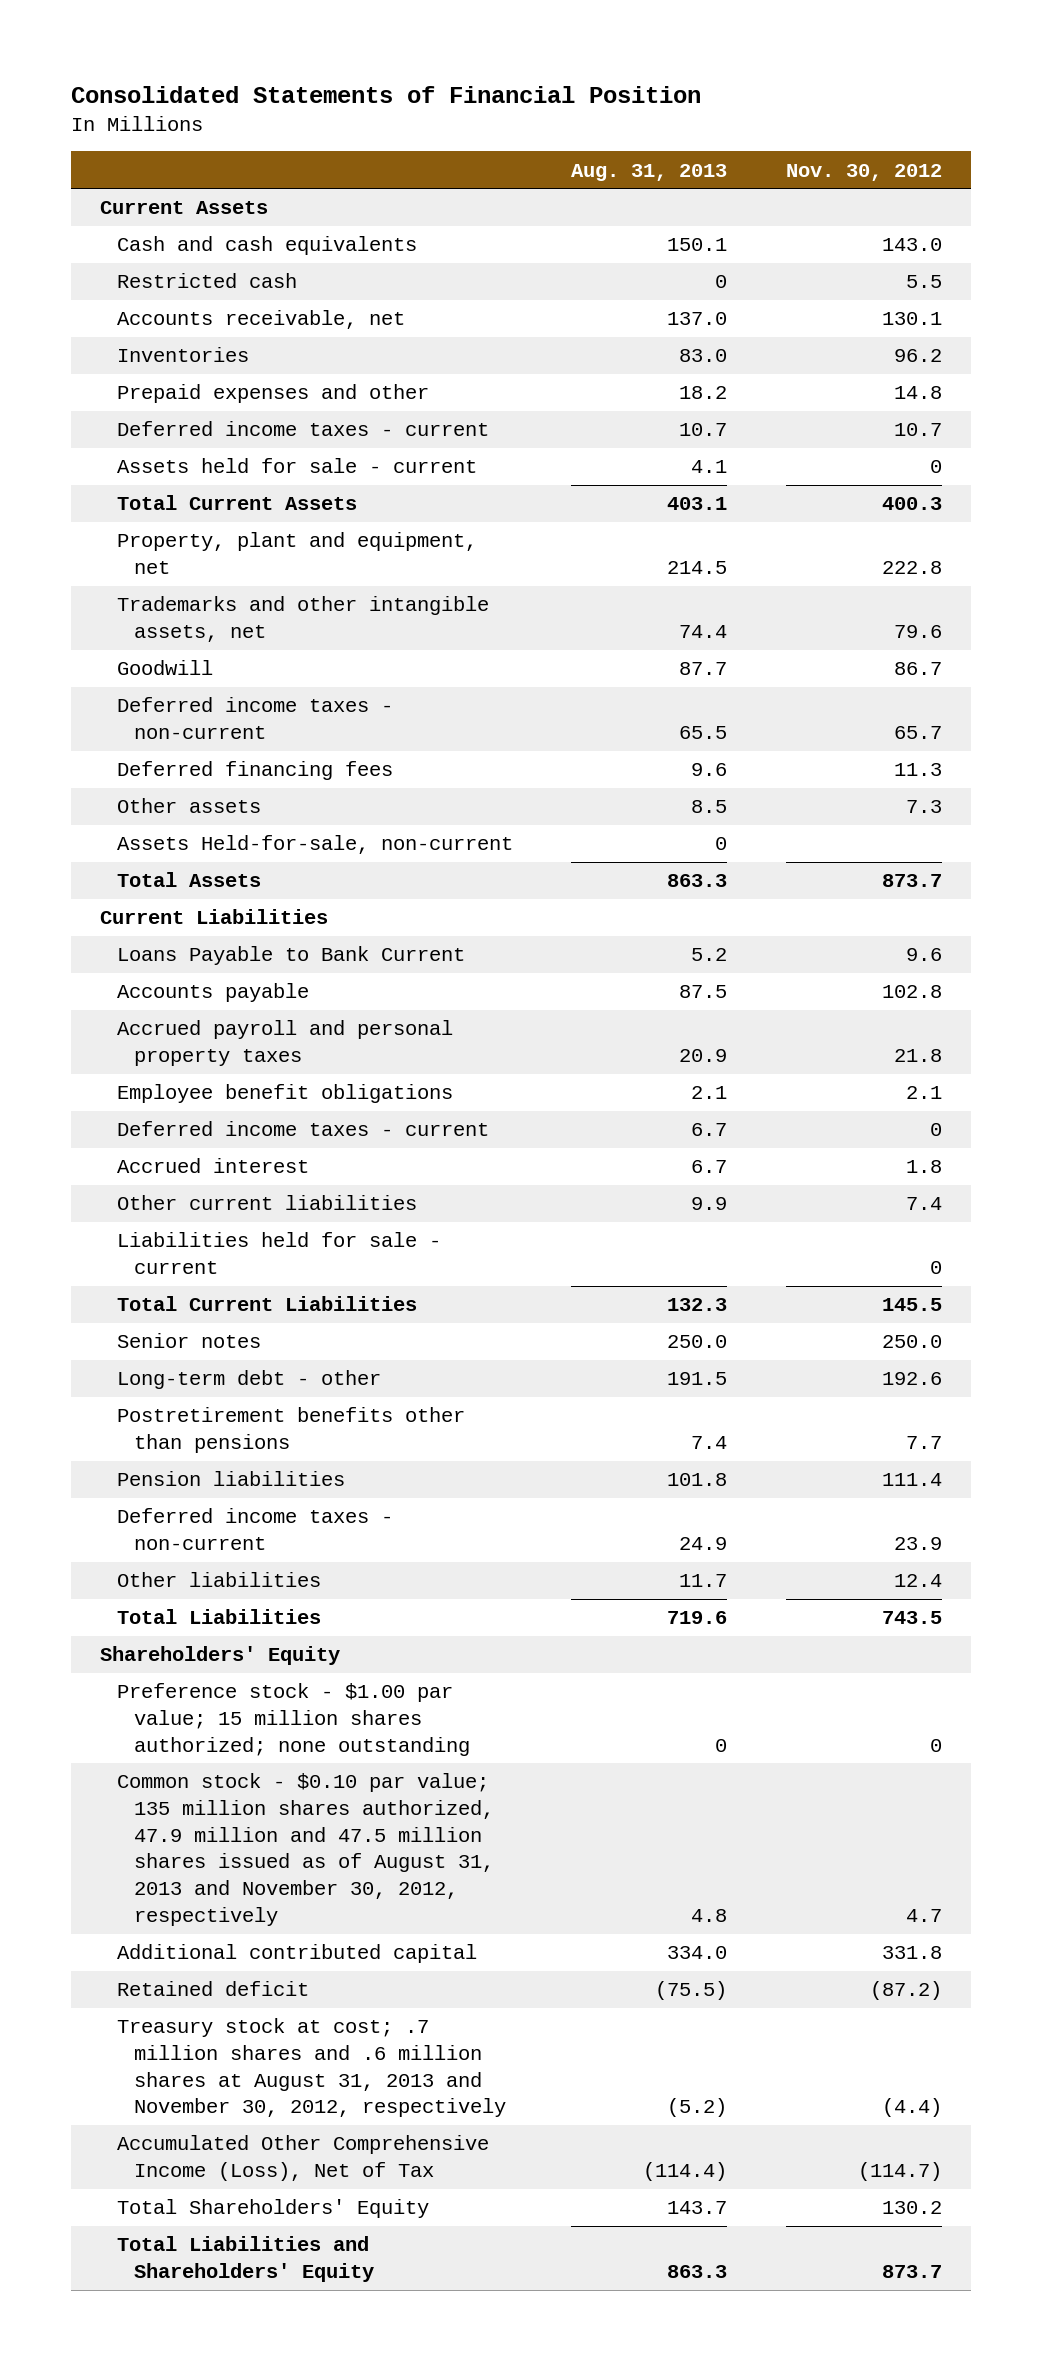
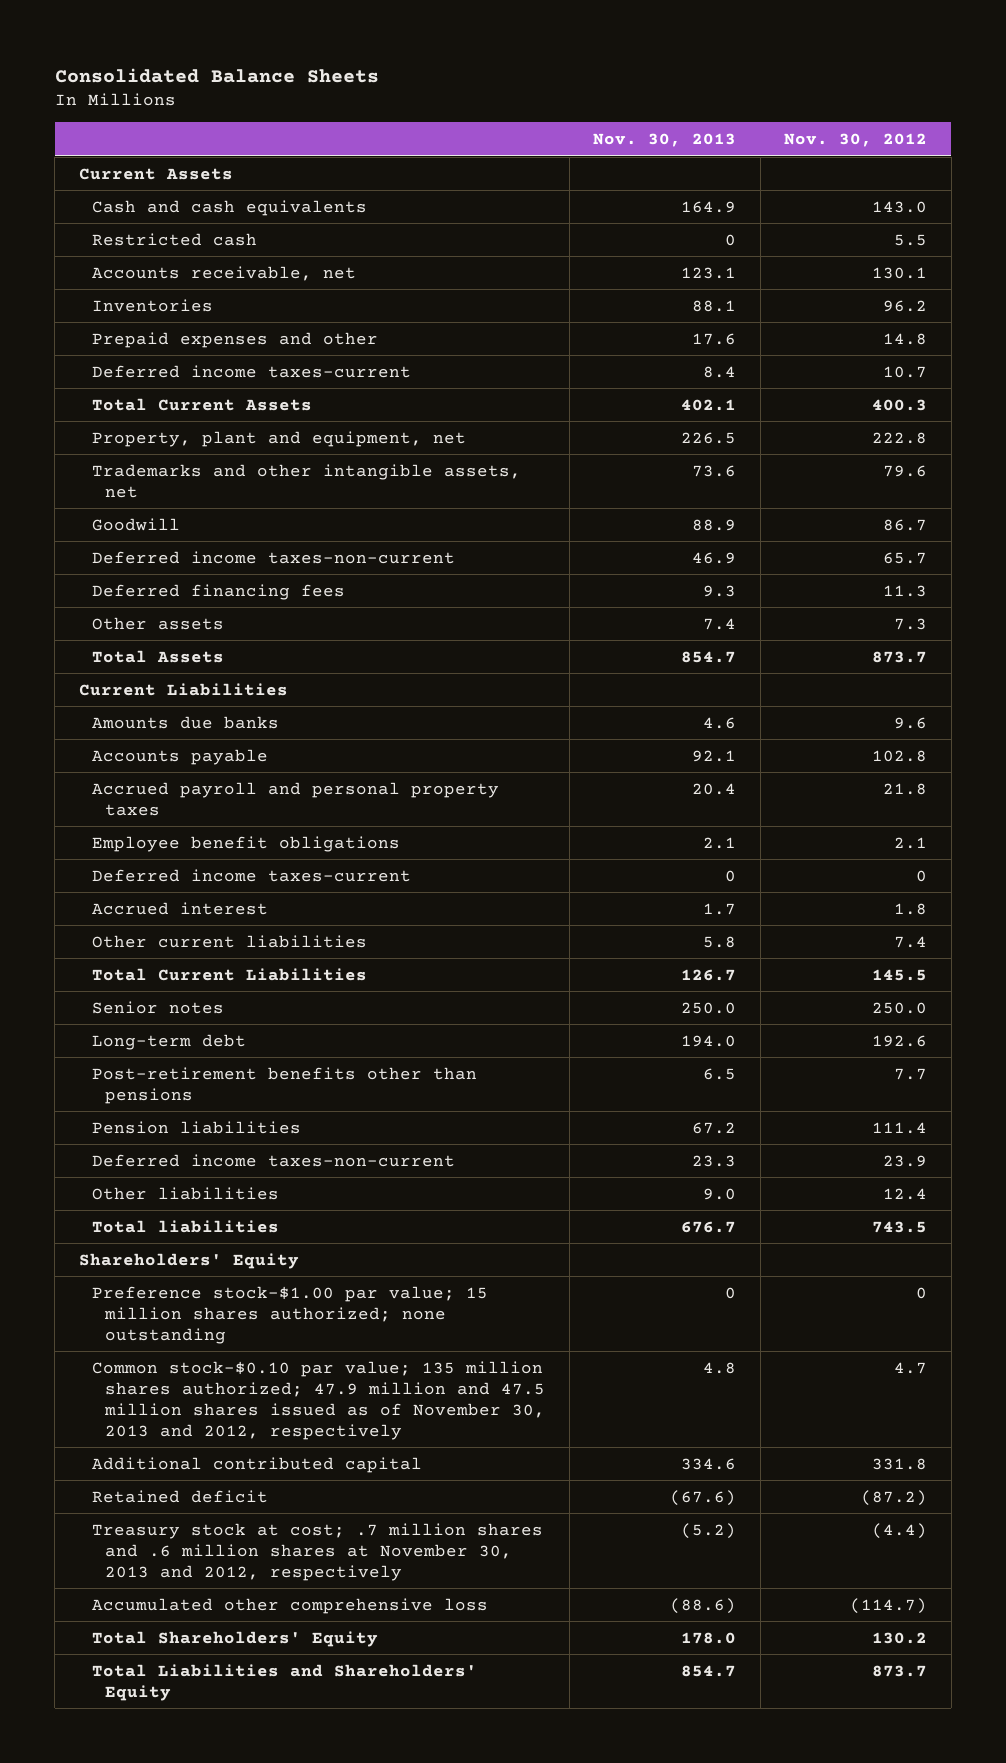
- Consolidated Statements of Financial Position
+ Consolidated Balance Sheets
- | Aug. 31, 2013 | Nov. 30, 2012
+ | Nov. 30, 2013 | Nov. 30, 2012
- Deferred income taxes - current | 10.7 | 10.7
- Assets held for sale - current | 4.1 | 0
+ Deferred income taxes-current | 8.4 | 10.7
- Deferred income taxes - non-current | 65.5 | 65.7
+ Deferred income taxes-non-current | 46.9 | 65.7
- Assets Held-for-sale, non-current | 0 |
- Loans Payable to Bank Current | 5.2 | 9.6
+ Amounts due banks | 4.6 | 9.6
- Deferred income taxes - current | 6.7 | 0
+ Deferred income taxes-current | 0 | 0
- Liabilities held for sale - current | | 0
- Long-term debt - other | 191.5 | 192.6
- Postretirement benefits other than pensions | 7.4 | 7.7
+ Long-term debt | 194.0 | 192.6
+ Post-retirement benefits other than pensions | 6.5 | 7.7
- Deferred income taxes - non-current | 24.9 | 23.9
+ Deferred income taxes-non-current | 23.3 | 23.9
- Total Liabilities | 719.6 | 743.5
+ Total liabilities | 676.7 | 743.5
- Preference stock - $1.00 par value; 15 million shares authorized; none outstanding | 0 | 0
- Common stock - $0.10 par value; 135 million shares authorized, 47.9 million and 47.5 million shares issued as of August 31, 2013 and November 30, 2012, respectively | 4.8 | 4.7
+ Preference stock-$1.00 par value; 15 million shares authorized; none outstanding | 0 | 0
+ Common stock-$0.10 par value; 135 million shares authorized; 47.9 million and 47.5 million shares issued as of November 30, 2013 and 2012, respectively | 4.8 | 4.7
- Treasury stock at cost; .7 million shares and .6 million shares at August 31, 2013 and November 30, 2012, respectively | (5.2) | (4.4)
- Accumulated Other Comprehensive Income (Loss), Net of Tax | (114.4) | (114.7)
+ Treasury stock at cost; .7 million shares and .6 million shares at November 30, 2013 and 2012, respectively | (5.2) | (4.4)
+ Accumulated other comprehensive loss | (88.6) | (114.7)

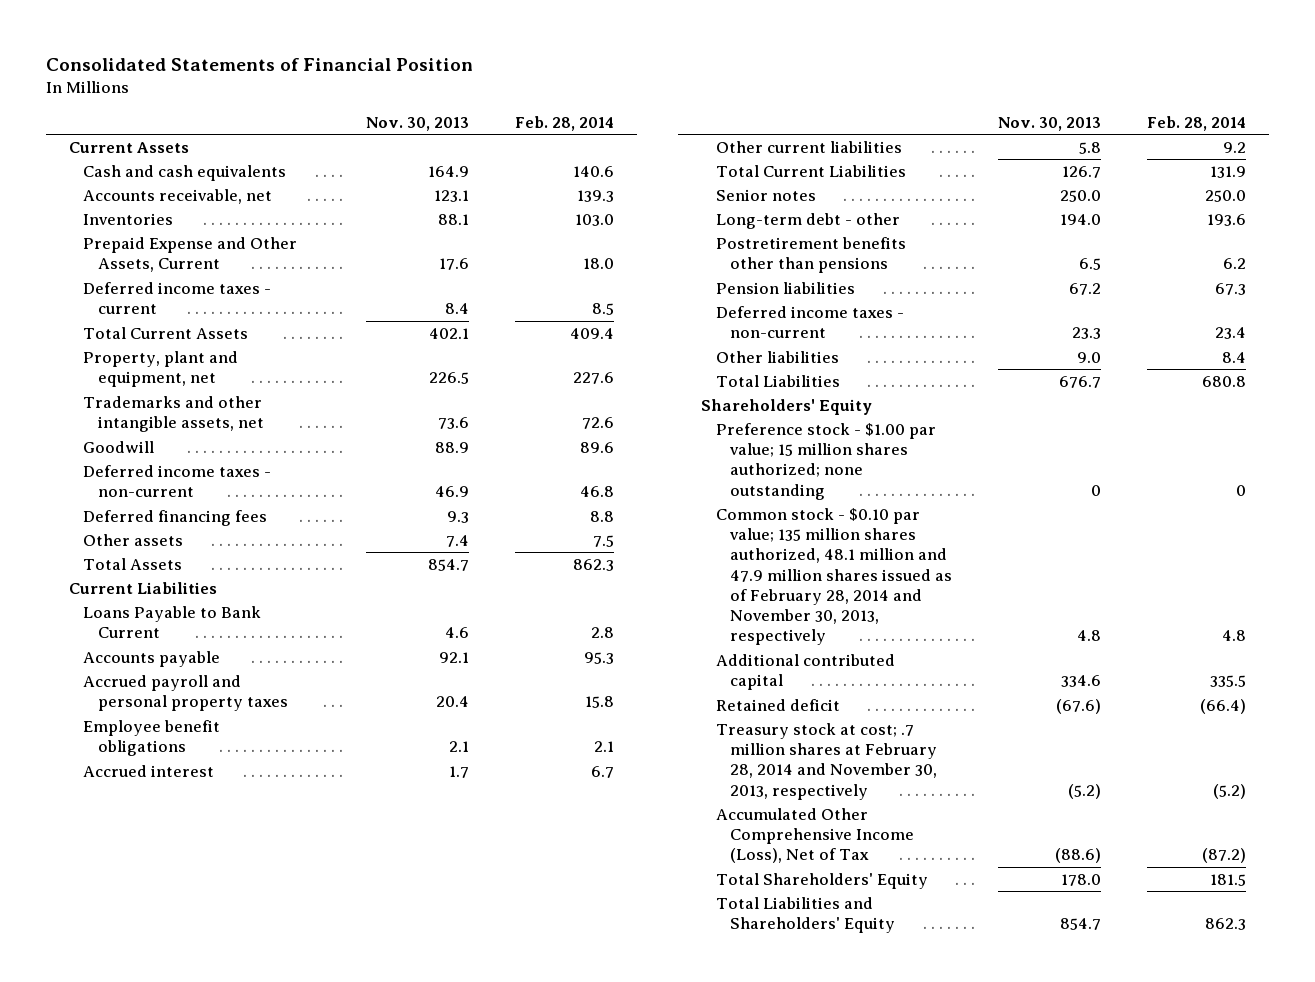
- Consolidated Balance Sheets
+ Consolidated Statements of Financial Position
- | Nov. 30, 2013 | Nov. 30, 2012
+ | Nov. 30, 2013 | Feb. 28, 2014
- Restricted cash | 0 | 5.5
- Prepaid expenses and other | 17.6 | 14.8
- Deferred income taxes-current | 8.4 | 10.7
+ Prepaid Expense and Other Assets, Current | 17.6 | 18.0
+ Deferred income taxes - current | 8.4 | 8.5
- Deferred income taxes-non-current | 46.9 | 65.7
+ Deferred income taxes - non-current | 46.9 | 46.8
- Amounts due banks | 4.6 | 9.6
+ Loans Payable to Bank Current | 4.6 | 2.8
- Deferred income taxes-current | 0 | 0
- Long-term debt | 194.0 | 192.6
- Post-retirement benefits other than pensions | 6.5 | 7.7
+ Long-term debt - other | 194.0 | 193.6
+ Postretirement benefits other than pensions | 6.5 | 6.2
- Deferred income taxes-non-current | 23.3 | 23.9
+ Deferred income taxes - non-current | 23.3 | 23.4
- Total liabilities | 676.7 | 743.5
+ Total Liabilities | 676.7 | 680.8
- Preference stock-$1.00 par value; 15 million shares authorized; none outstanding | 0 | 0
- Common stock-$0.10 par value; 135 million shares authorized; 47.9 million and 47.5 million shares issued as of November 30, 2013 and 2012, respectively | 4.8 | 4.7
+ Preference stock - $1.00 par value; 15 million shares authorized; none outstanding | 0 | 0
+ Common stock - $0.10 par value; 135 million shares authorized, 48.1 million and 47.9 million shares issued as of February 28, 2014 and November 30, 2013, respectively | 4.8 | 4.8
- Treasury stock at cost; .7 million shares and .6 million shares at November 30, 2013 and 2012, respectively | (5.2) | (4.4)
- Accumulated other comprehensive loss | (88.6) | (114.7)
+ Treasury stock at cost; .7 million shares at February 28, 2014 and November 30, 2013, respectively | (5.2) | (5.2)
+ Accumulated Other Comprehensive Income (Loss), Net of Tax | (88.6) | (87.2)

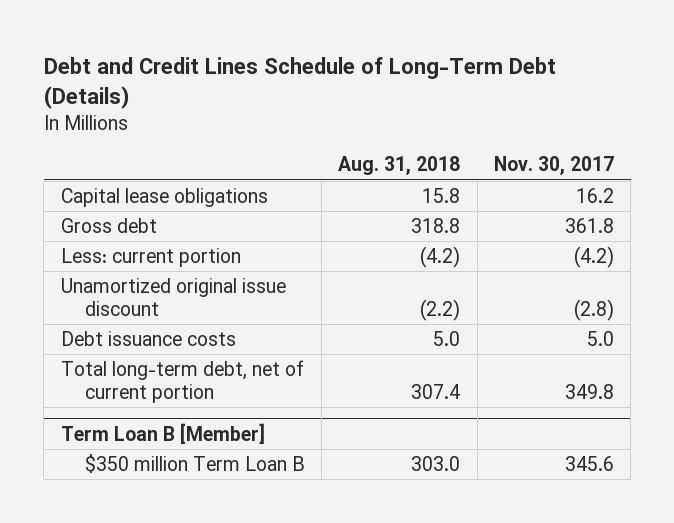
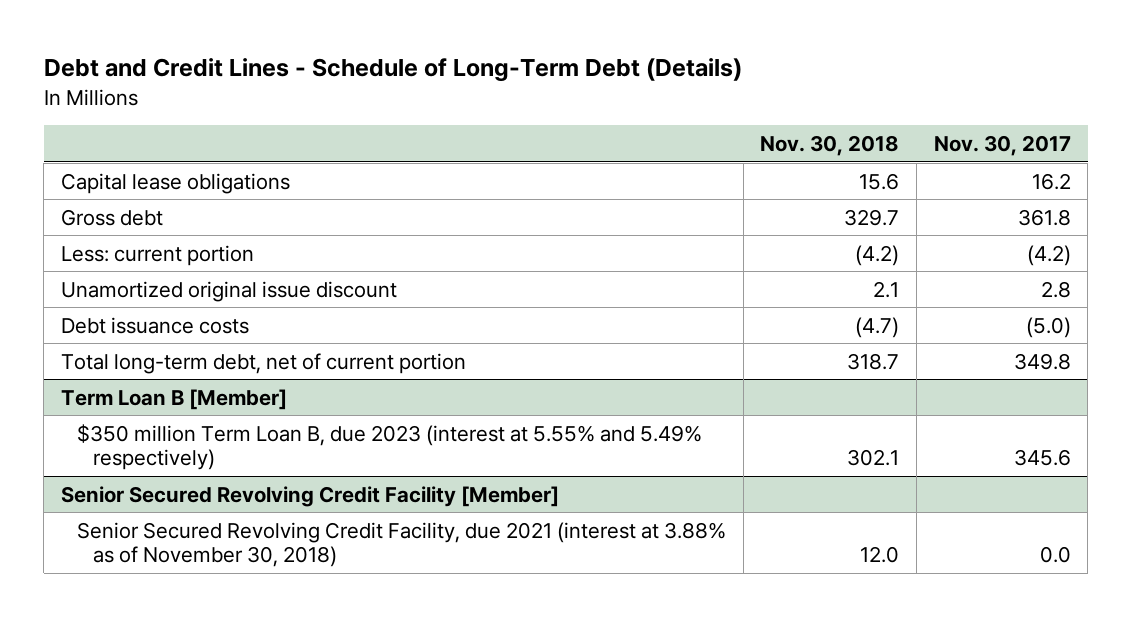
- Debt and Credit Lines Schedule of Long-Term Debt (Details)
+ Debt and Credit Lines - Schedule of Long-Term Debt (Details)
- | Aug. 31, 2018 | Nov. 30, 2017
+ | Nov. 30, 2018 | Nov. 30, 2017
- Unamortized original issue discount | (2.2) | (2.8)
- Debt issuance costs | 5.0 | 5.0
+ Unamortized original issue discount | 2.1 | 2.8
+ Debt issuance costs | (4.7) | (5.0)
@ Term Loan B [Member]
- $350 million Term Loan B | 303.0 | 345.6
+ $350 million Term Loan B, due 2023 (interest at 5.55% and 5.49% respectively) | 302.1 | 345.6
+ Senior Secured Revolving Credit Facility [Member]
+ Senior Secured Revolving Credit Facility, due 2021 (interest at 3.88% as of November 30, 2018) | 12.0 | 0.0

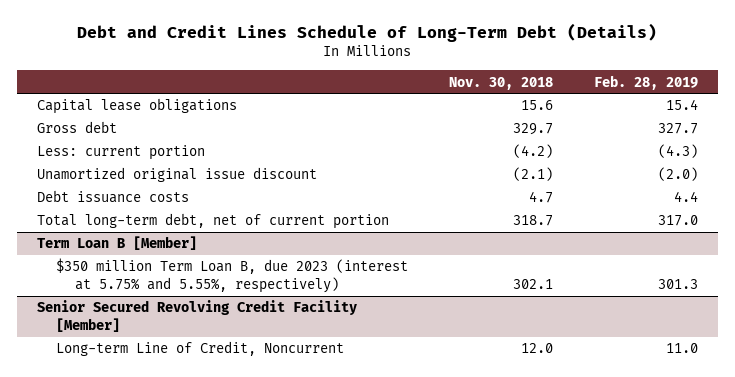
- Debt and Credit Lines - Schedule of Long-Term Debt (Details)
+ Debt and Credit Lines Schedule of Long-Term Debt (Details)
- | Nov. 30, 2018 | Nov. 30, 2017
+ | Nov. 30, 2018 | Feb. 28, 2019
- Unamortized original issue discount | 2.1 | 2.8
- Debt issuance costs | (4.7) | (5.0)
+ Unamortized original issue discount | (2.1) | (2.0)
+ Debt issuance costs | 4.7 | 4.4
@ Term Loan B [Member]
- $350 million Term Loan B, due 2023 (interest at 5.55% and 5.49% respectively) | 302.1 | 345.6
+ $350 million Term Loan B, due 2023 (interest at 5.75% and 5.55%, respectively) | 302.1 | 301.3
@ Senior Secured Revolving Credit Facility [Member]
- Senior Secured Revolving Credit Facility, due 2021 (interest at 3.88% as of November 30, 2018) | 12.0 | 0.0
+ Long-term Line of Credit, Noncurrent | 12.0 | 11.0

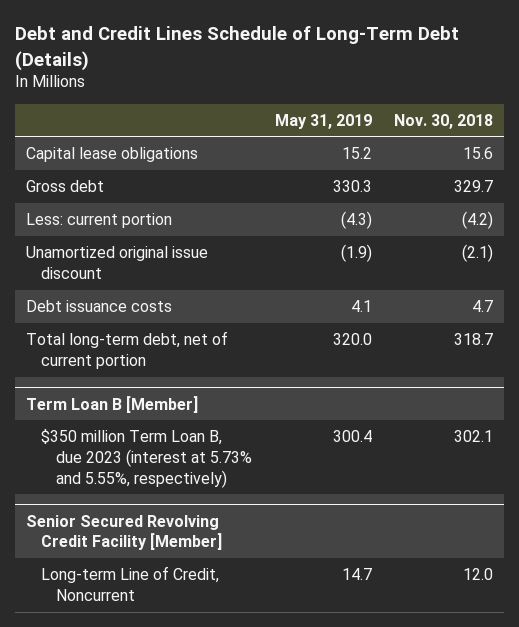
- | Nov. 30, 2018 | Feb. 28, 2019
+ | May 31, 2019 | Nov. 30, 2018
@ Term Loan B [Member]
- $350 million Term Loan B, due 2023 (interest at 5.75% and 5.55%, respectively) | 302.1 | 301.3
+ $350 million Term Loan B, due 2023 (interest at 5.73% and 5.55%, respectively) | 300.4 | 302.1

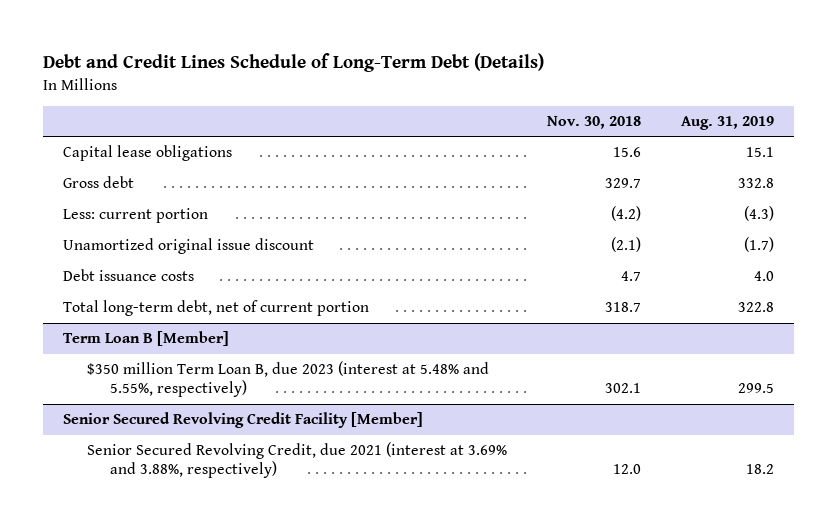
- | May 31, 2019 | Nov. 30, 2018
+ | Nov. 30, 2018 | Aug. 31, 2019
@ Term Loan B [Member]
- $350 million Term Loan B, due 2023 (interest at 5.73% and 5.55%, respectively) | 300.4 | 302.1
+ $350 million Term Loan B, due 2023 (interest at 5.48% and 5.55%, respectively) | 302.1 | 299.5
@ Senior Secured Revolving Credit Facility [Member]
- Long-term Line of Credit, Noncurrent | 14.7 | 12.0
+ Senior Secured Revolving Credit, due 2021 (interest at 3.69% and 3.88%, respectively) | 12.0 | 18.2

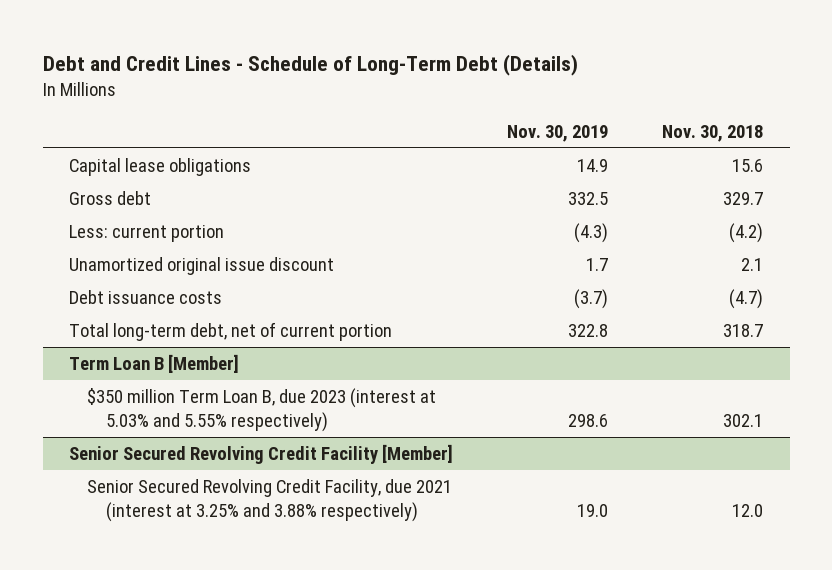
- Debt and Credit Lines Schedule of Long-Term Debt (Details)
+ Debt and Credit Lines - Schedule of Long-Term Debt (Details)
- | Nov. 30, 2018 | Aug. 31, 2019
+ | Nov. 30, 2019 | Nov. 30, 2018
- Unamortized original issue discount | (2.1) | (1.7)
- Debt issuance costs | 4.7 | 4.0
+ Unamortized original issue discount | 1.7 | 2.1
+ Debt issuance costs | (3.7) | (4.7)
@ Term Loan B [Member]
- $350 million Term Loan B, due 2023 (interest at 5.48% and 5.55%, respectively) | 302.1 | 299.5
+ $350 million Term Loan B, due 2023 (interest at 5.03% and 5.55% respectively) | 298.6 | 302.1
@ Senior Secured Revolving Credit Facility [Member]
- Senior Secured Revolving Credit, due 2021 (interest at 3.69% and 3.88%, respectively) | 12.0 | 18.2
+ Senior Secured Revolving Credit Facility, due 2021 (interest at 3.25% and 3.88% respectively) | 19.0 | 12.0

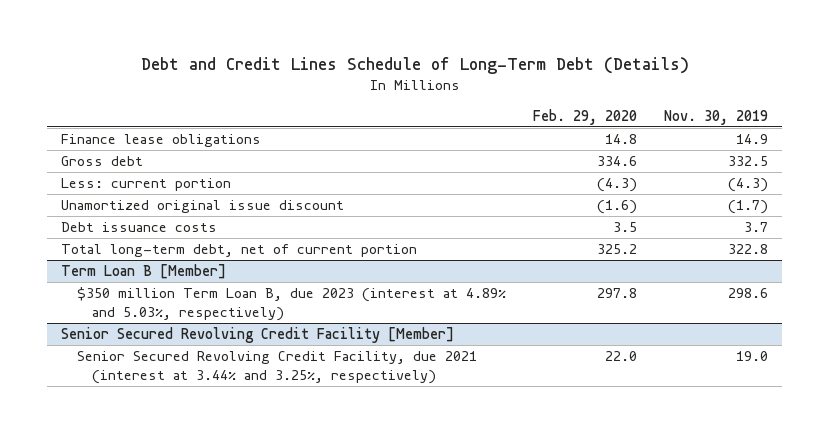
- Debt and Credit Lines - Schedule of Long-Term Debt (Details)
+ Debt and Credit Lines Schedule of Long-Term Debt (Details)
- | Nov. 30, 2019 | Nov. 30, 2018
+ | Feb. 29, 2020 | Nov. 30, 2019
- Capital lease obligations | 14.9 | 15.6
+ Finance lease obligations | 14.8 | 14.9
- Unamortized original issue discount | 1.7 | 2.1
- Debt issuance costs | (3.7) | (4.7)
+ Unamortized original issue discount | (1.6) | (1.7)
+ Debt issuance costs | 3.5 | 3.7
@ Term Loan B [Member]
- $350 million Term Loan B, due 2023 (interest at 5.03% and 5.55% respectively) | 298.6 | 302.1
+ $350 million Term Loan B, due 2023 (interest at 4.89% and 5.03%, respectively) | 297.8 | 298.6
@ Senior Secured Revolving Credit Facility [Member]
- Senior Secured Revolving Credit Facility, due 2021 (interest at 3.25% and 3.88% respectively) | 19.0 | 12.0
+ Senior Secured Revolving Credit Facility, due 2021 (interest at 3.44% and 3.25%, respectively) | 22.0 | 19.0

